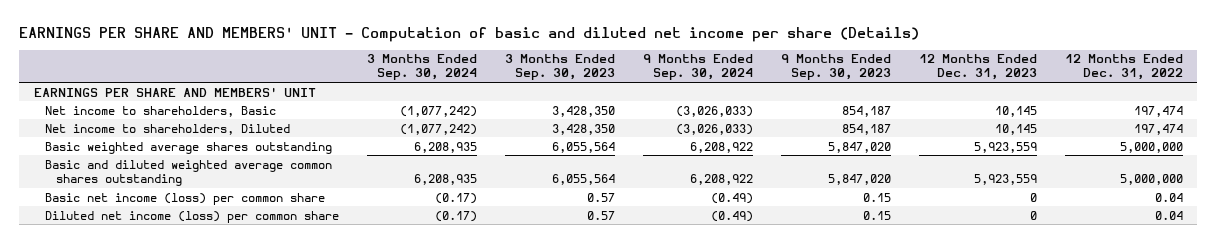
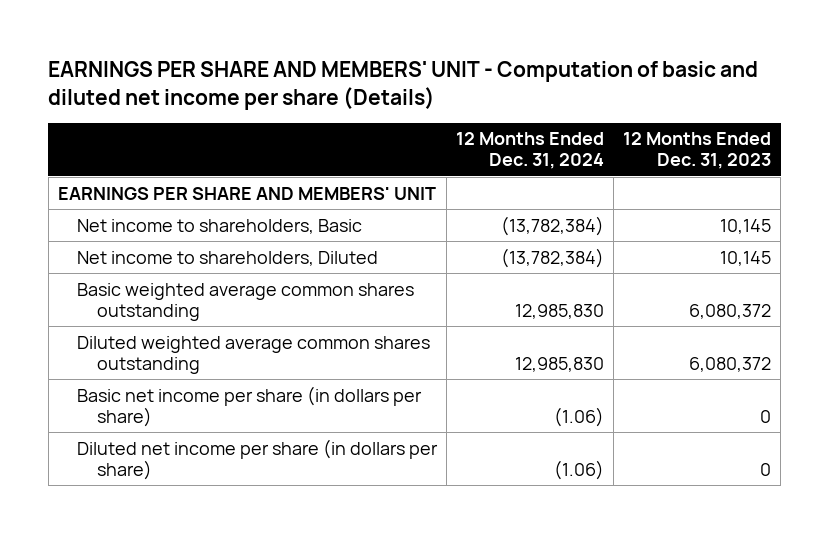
- | 3 Months Ended Sep. 30, 2024 | 3 Months Ended Sep. 30, 2023 | 9 Months Ended Sep. 30, 2024 | 9 Months Ended Sep. 30, 2023 | 12 Months Ended Dec. 31, 2023 | 12 Months Ended Dec. 31, 2022
+ | 12 Months Ended Dec. 31, 2024 | 12 Months Ended Dec. 31, 2023
- Basic weighted average shares outstanding | 6,208,935 | 6,055,564 | 6,208,922 | 5,847,020 | 5,923,559 | 5,000,000
- Basic and diluted weighted average common shares outstanding | 6,208,935 | 6,055,564 | 6,208,922 | 5,847,020 | 5,923,559 | 5,000,000
- Basic net income (loss) per common share | (0.17) | 0.57 | (0.49) | 0.15 | 0 | 0.04
- Diluted net income (loss) per common share | (0.17) | 0.57 | (0.49) | 0.15 | 0 | 0.04
+ Basic weighted average common shares outstanding | 12,985,830 | 6,080,372
+ Diluted weighted average common shares outstanding | 12,985,830 | 6,080,372
+ Basic net income per share (in dollars per share) | (1.06) | 0
+ Diluted net income per share (in dollars per share) | (1.06) | 0

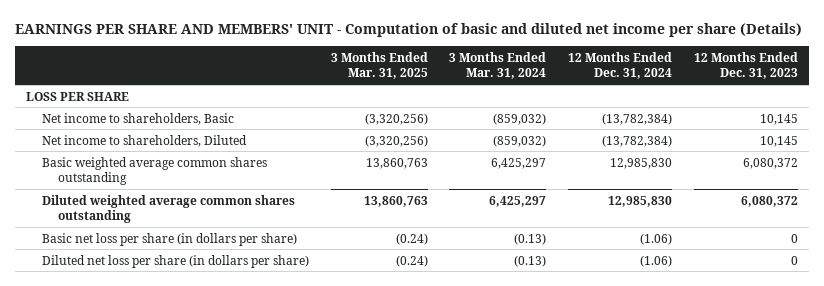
- | 12 Months Ended Dec. 31, 2024 | 12 Months Ended Dec. 31, 2023
+ | 3 Months Ended Mar. 31, 2025 | 3 Months Ended Mar. 31, 2024 | 12 Months Ended Dec. 31, 2024 | 12 Months Ended Dec. 31, 2023
- EARNINGS PER SHARE AND MEMBERS' UNIT
+ LOSS PER SHARE
- Basic net income per share (in dollars per share) | (1.06) | 0
- Diluted net income per share (in dollars per share) | (1.06) | 0
+ Basic net loss per share (in dollars per share) | (0.24) | (0.13) | (1.06) | 0
+ Diluted net loss per share (in dollars per share) | (0.24) | (0.13) | (1.06) | 0

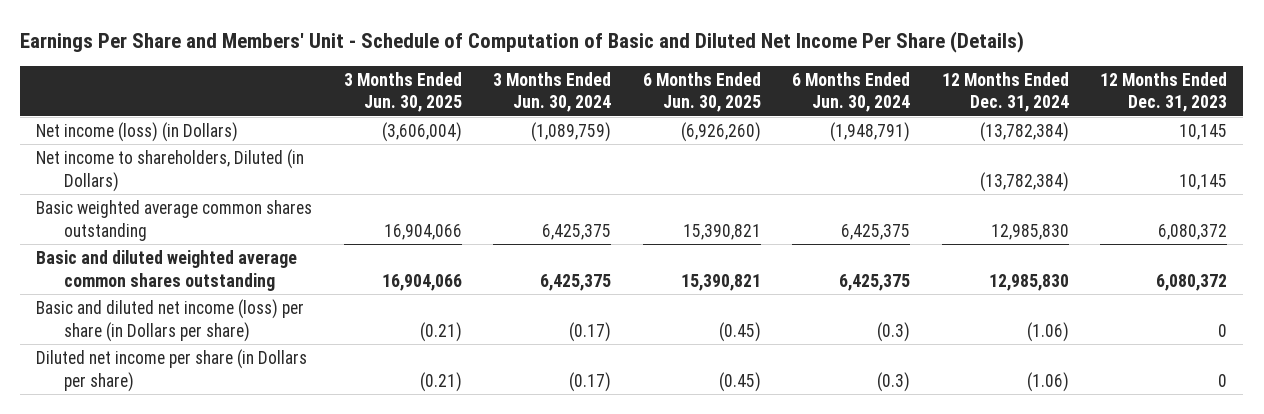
- EARNINGS PER SHARE AND MEMBERS' UNIT - Computation of basic and diluted net income per share (Details)
+ Earnings Per Share and Members' Unit - Schedule of Computation of Basic and Diluted Net Income Per Share (Details)
- | 3 Months Ended Mar. 31, 2025 | 3 Months Ended Mar. 31, 2024 | 12 Months Ended Dec. 31, 2024 | 12 Months Ended Dec. 31, 2023
+ | 3 Months Ended Jun. 30, 2025 | 3 Months Ended Jun. 30, 2024 | 6 Months Ended Jun. 30, 2025 | 6 Months Ended Jun. 30, 2024 | 12 Months Ended Dec. 31, 2024 | 12 Months Ended Dec. 31, 2023
- LOSS PER SHARE
- Net income to shareholders, Basic | (3,320,256) | (859,032) | (13,782,384) | 10,145
- Net income to shareholders, Diluted | (3,320,256) | (859,032) | (13,782,384) | 10,145
+ Net income (loss) (in Dollars) | (3,606,004) | (1,089,759) | (6,926,260) | (1,948,791) | (13,782,384) | 10,145
+ Net income to shareholders, Diluted (in Dollars) | | | | | (13,782,384) | 10,145
- Diluted weighted average common shares outstanding | 13,860,763 | 6,425,297 | 12,985,830 | 6,080,372
- Basic net loss per share (in dollars per share) | (0.24) | (0.13) | (1.06) | 0
- Diluted net loss per share (in dollars per share) | (0.24) | (0.13) | (1.06) | 0
+ Basic and diluted weighted average common shares outstanding | 16,904,066 | 6,425,375 | 15,390,821 | 6,425,375 | 12,985,830 | 6,080,372
+ Basic and diluted net income (loss) per share (in Dollars per share) | (0.21) | (0.17) | (0.45) | (0.3) | (1.06) | 0
+ Diluted net income per share (in Dollars per share) | (0.21) | (0.17) | (0.45) | (0.3) | (1.06) | 0

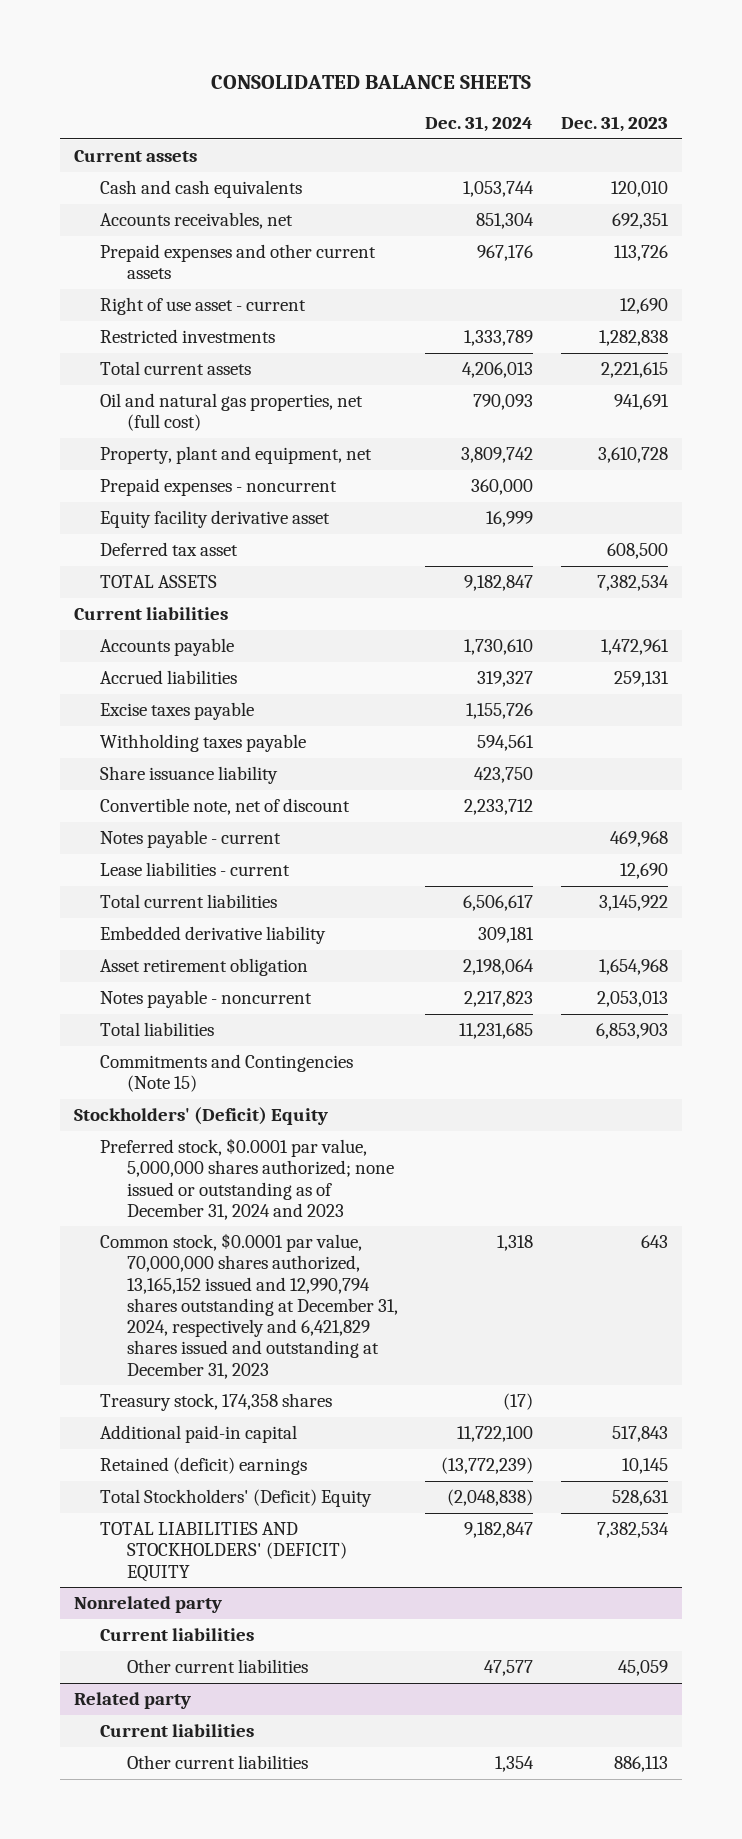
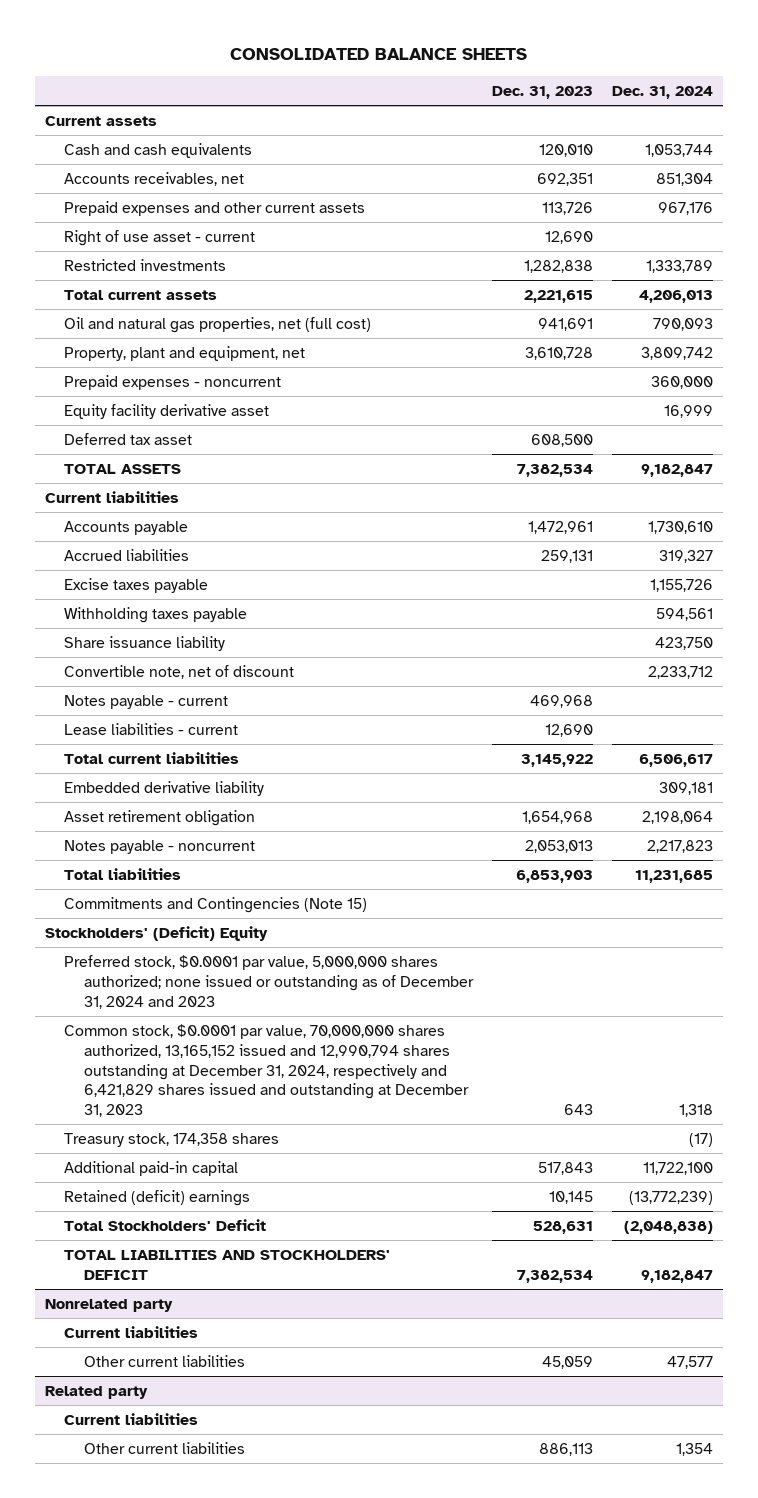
- | Dec. 31, 2024 | Dec. 31, 2023
+ | Dec. 31, 2023 | Dec. 31, 2024
- Total Stockholders' (Deficit) Equity | (2,048,838) | 528,631
- TOTAL LIABILITIES AND STOCKHOLDERS' (DEFICIT) EQUITY | 9,182,847 | 7,382,534
+ Total Stockholders' Deficit | 528,631 | (2,048,838)
+ TOTAL LIABILITIES AND STOCKHOLDERS' DEFICIT | 7,382,534 | 9,182,847

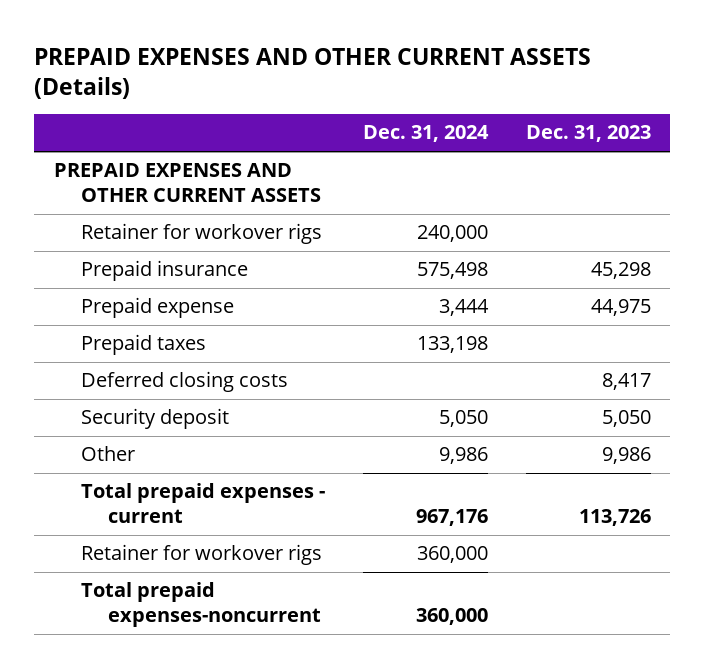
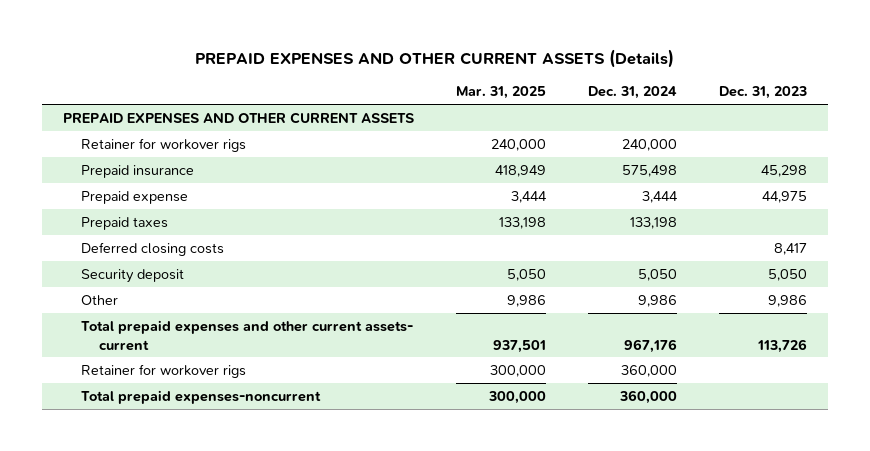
- | Dec. 31, 2024 | Dec. 31, 2023
+ | Mar. 31, 2025 | Dec. 31, 2024 | Dec. 31, 2023
- Total prepaid expenses - current | 967,176 | 113,726
+ Total prepaid expenses and other current assets- current | 937,501 | 967,176 | 113,726

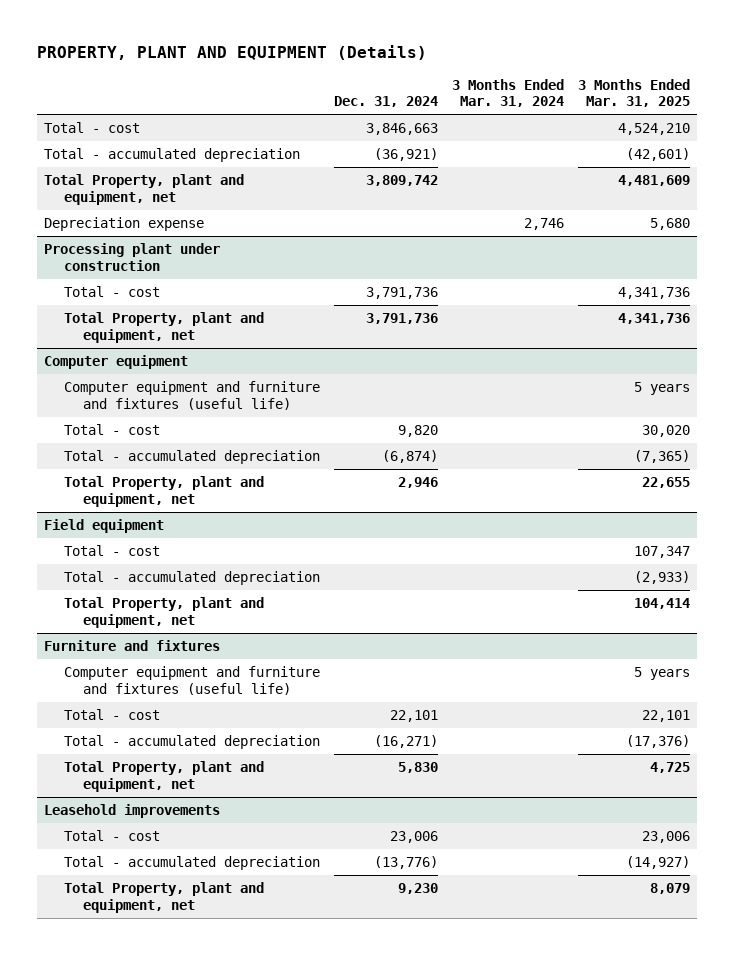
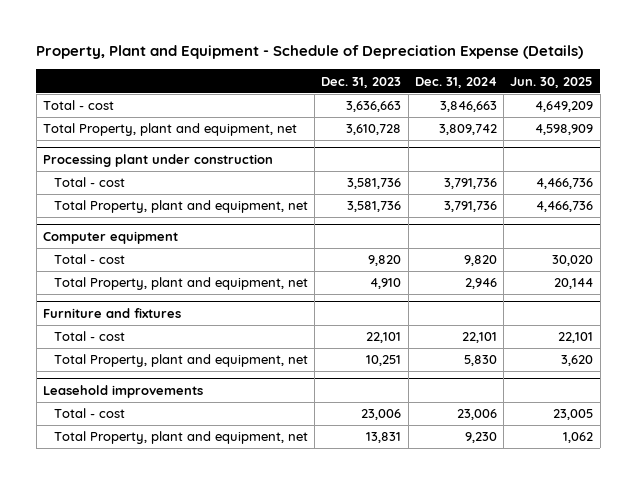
- PROPERTY, PLANT AND EQUIPMENT (Details)
+ Property, Plant and Equipment - Schedule of Depreciation Expense (Details)
- | Dec. 31, 2024 | 3 Months Ended Mar. 31, 2024 | 3 Months Ended Mar. 31, 2025
+ | Dec. 31, 2023 | Dec. 31, 2024 | Jun. 30, 2025
- Total - accumulated depreciation | (36,921) | | (42,601)
- Depreciation expense | | 2,746 | 5,680
@ Computer equipment
- Computer equipment and furniture and fixtures (useful life) | | | 5 years
- Total - accumulated depreciation | (6,874) | | (7,365)
- Field equipment
- Total - cost | | | 107,347
- Total - accumulated depreciation | | | (2,933)
- Total Property, plant and equipment, net | | | 104,414
@ Furniture and fixtures
- Computer equipment and furniture and fixtures (useful life) | | | 5 years
- Total - accumulated depreciation | (16,271) | | (17,376)
@ Leasehold improvements
- Total - accumulated depreciation | (13,776) | | (14,927)

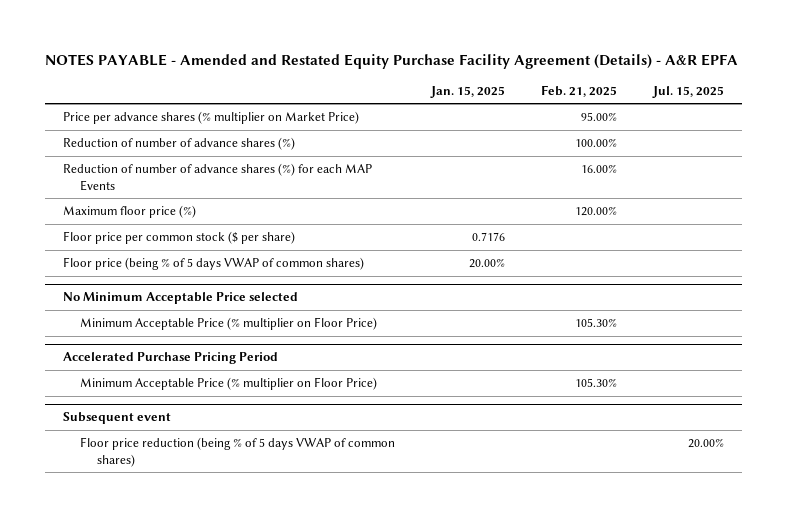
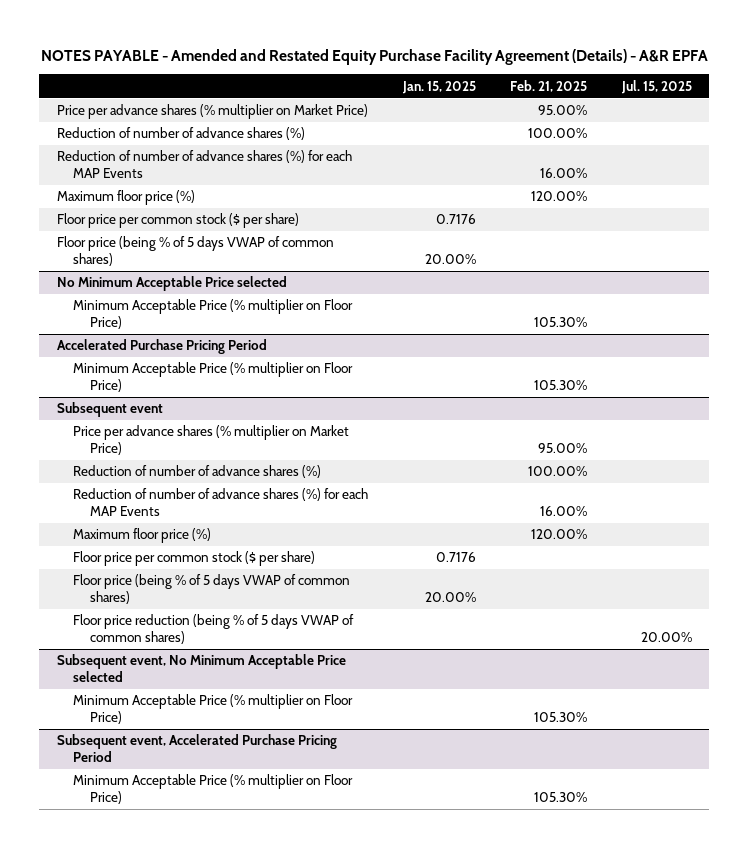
@ Subsequent event
+ Price per advance shares (% multiplier on Market Price) | | 95.00% |
+ Reduction of number of advance shares (%) | | 100.00% |
+ Reduction of number of advance shares (%) for each MAP Events | | 16.00% |
+ Maximum floor price (%) | | 120.00% |
+ Floor price per common stock ($ per share) | 0.7176 | |
+ Floor price (being % of 5 days VWAP of common shares) | 20.00% | |
+ Subsequent event, No Minimum Acceptable Price selected
+ Minimum Acceptable Price (% multiplier on Floor Price) | | 105.30% |
+ Subsequent event, Accelerated Purchase Pricing Period
+ Minimum Acceptable Price (% multiplier on Floor Price) | | 105.30% |

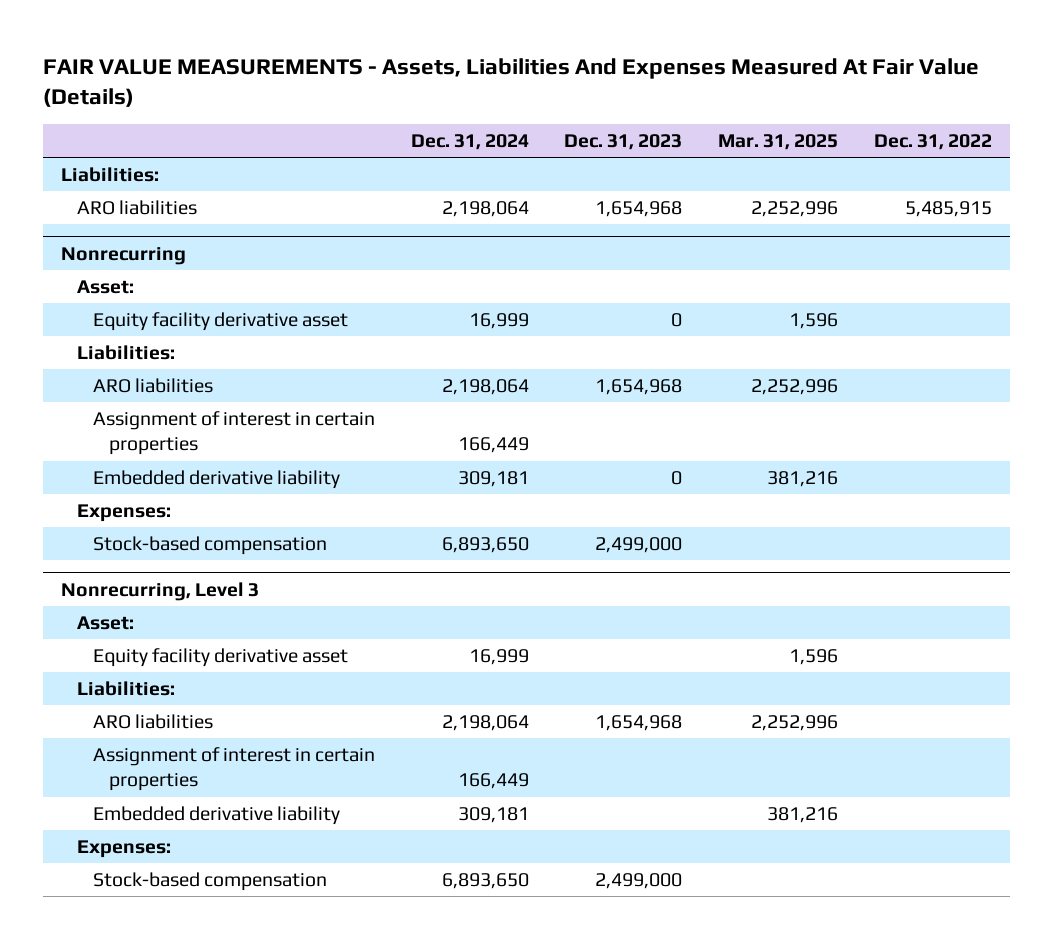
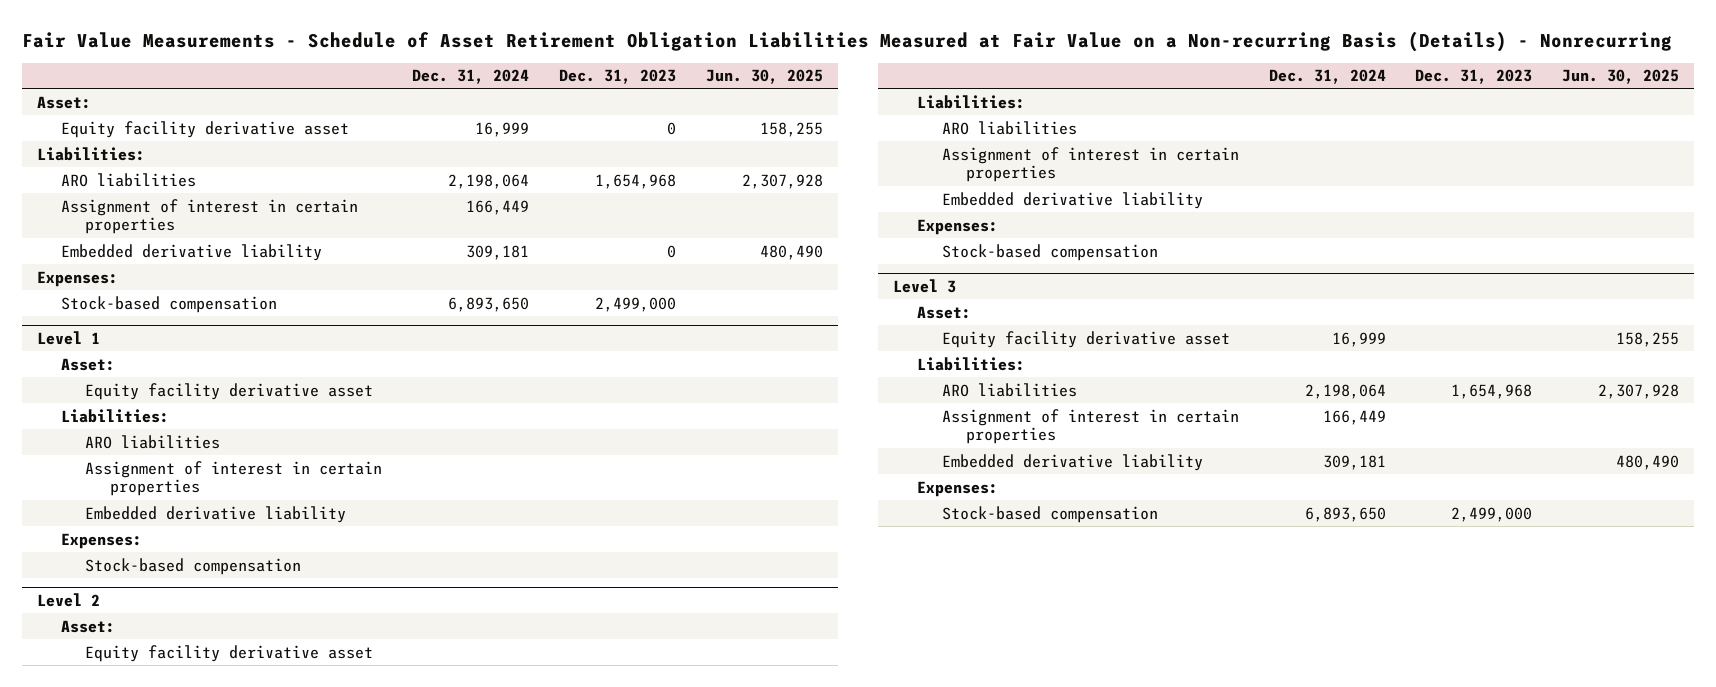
- FAIR VALUE MEASUREMENTS - Assets, Liabilities And Expenses Measured At Fair Value (Details)
+ Fair Value Measurements - Schedule of Asset Retirement Obligation Liabilities Measured at Fair Value on a Non-recurring Basis (Details) - Nonrecurring
- | Dec. 31, 2024 | Dec. 31, 2023 | Mar. 31, 2025 | Dec. 31, 2022
+ | Dec. 31, 2024 | Dec. 31, 2023 | Jun. 30, 2025
- Liabilities:
- ARO liabilities | 2,198,064 | 1,654,968 | 2,252,996 | 5,485,915
- Nonrecurring
- Nonrecurring, Level 3
+ Level 1
+ Equity facility derivative asset
+ Liabilities:
+ ARO liabilities
+ Assignment of interest in certain properties
+ Embedded derivative liability
+ Expenses:
+ Stock-based compensation
+ Level 2
+ Asset:
+ Equity facility derivative asset
+ Liabilities:
+ ARO liabilities
+ Assignment of interest in certain properties
+ Embedded derivative liability
+ Expenses:
+ Stock-based compensation
+ Level 3
+ Asset:

